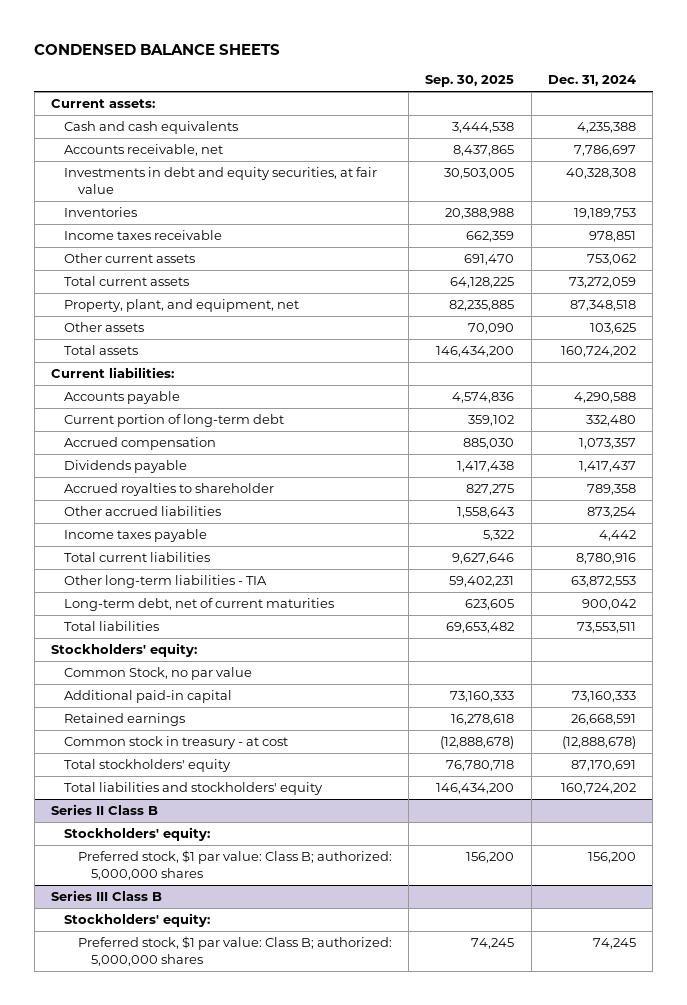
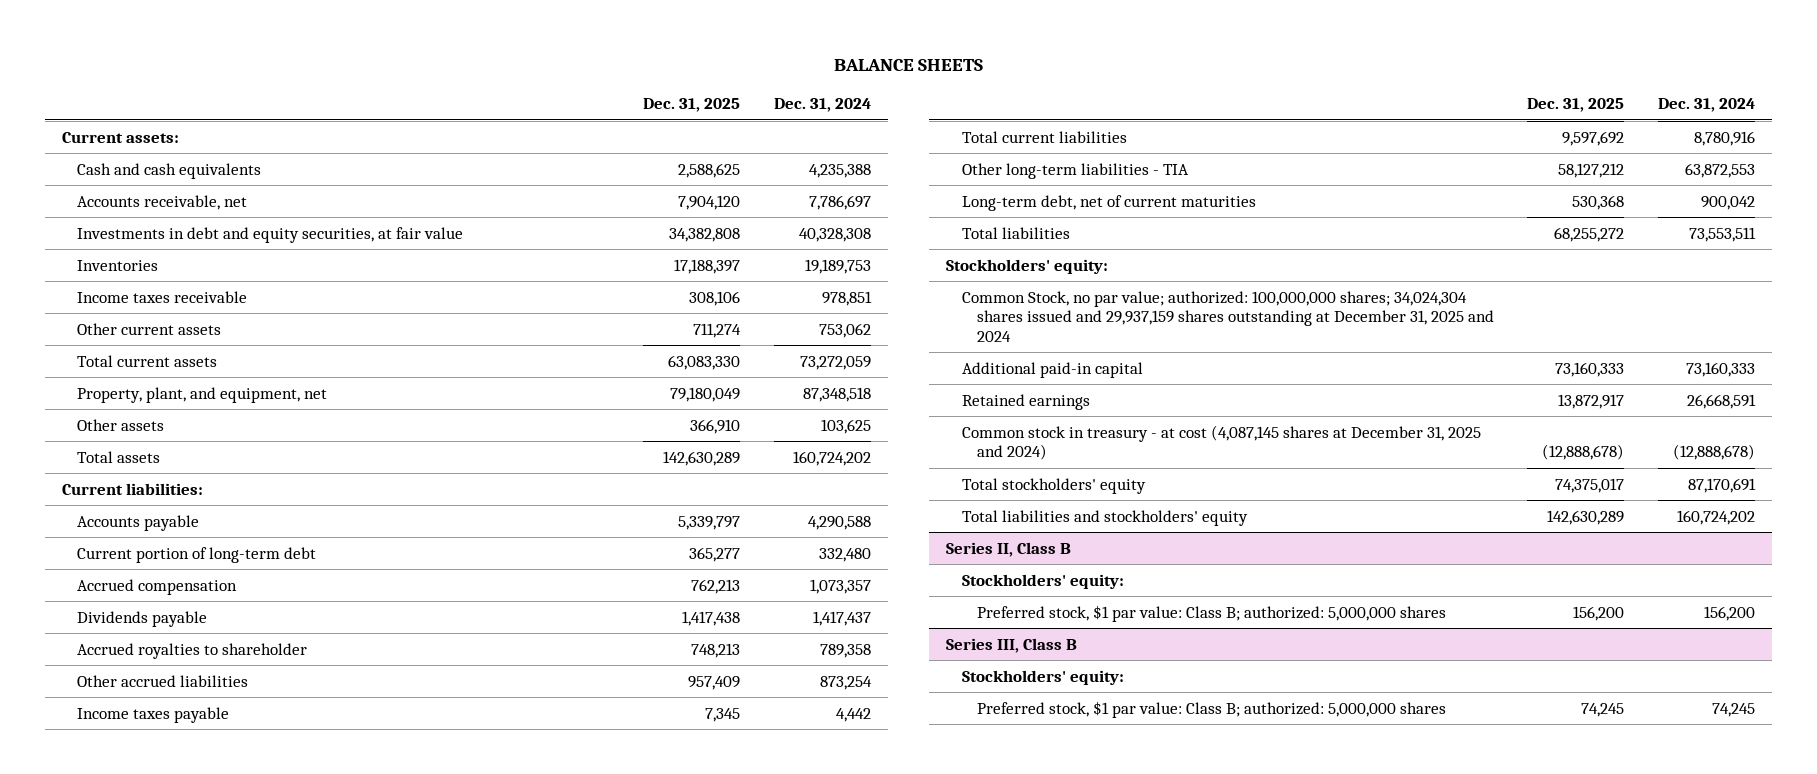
- CONDENSED BALANCE SHEETS
+ BALANCE SHEETS
- | Sep. 30, 2025 | Dec. 31, 2024
+ | Dec. 31, 2025 | Dec. 31, 2024
- Common Stock, no par value
+ Common Stock, no par value; authorized: 100,000,000 shares; 34,024,304 shares issued and 29,937,159 shares outstanding at December 31, 2025 and 2024
- Common stock in treasury - at cost | (12,888,678) | (12,888,678)
+ Common stock in treasury - at cost (4,087,145 shares at December 31, 2025 and 2024) | (12,888,678) | (12,888,678)
- Series II Class B
+ Series II, Class B
- Series III Class B
+ Series III, Class B

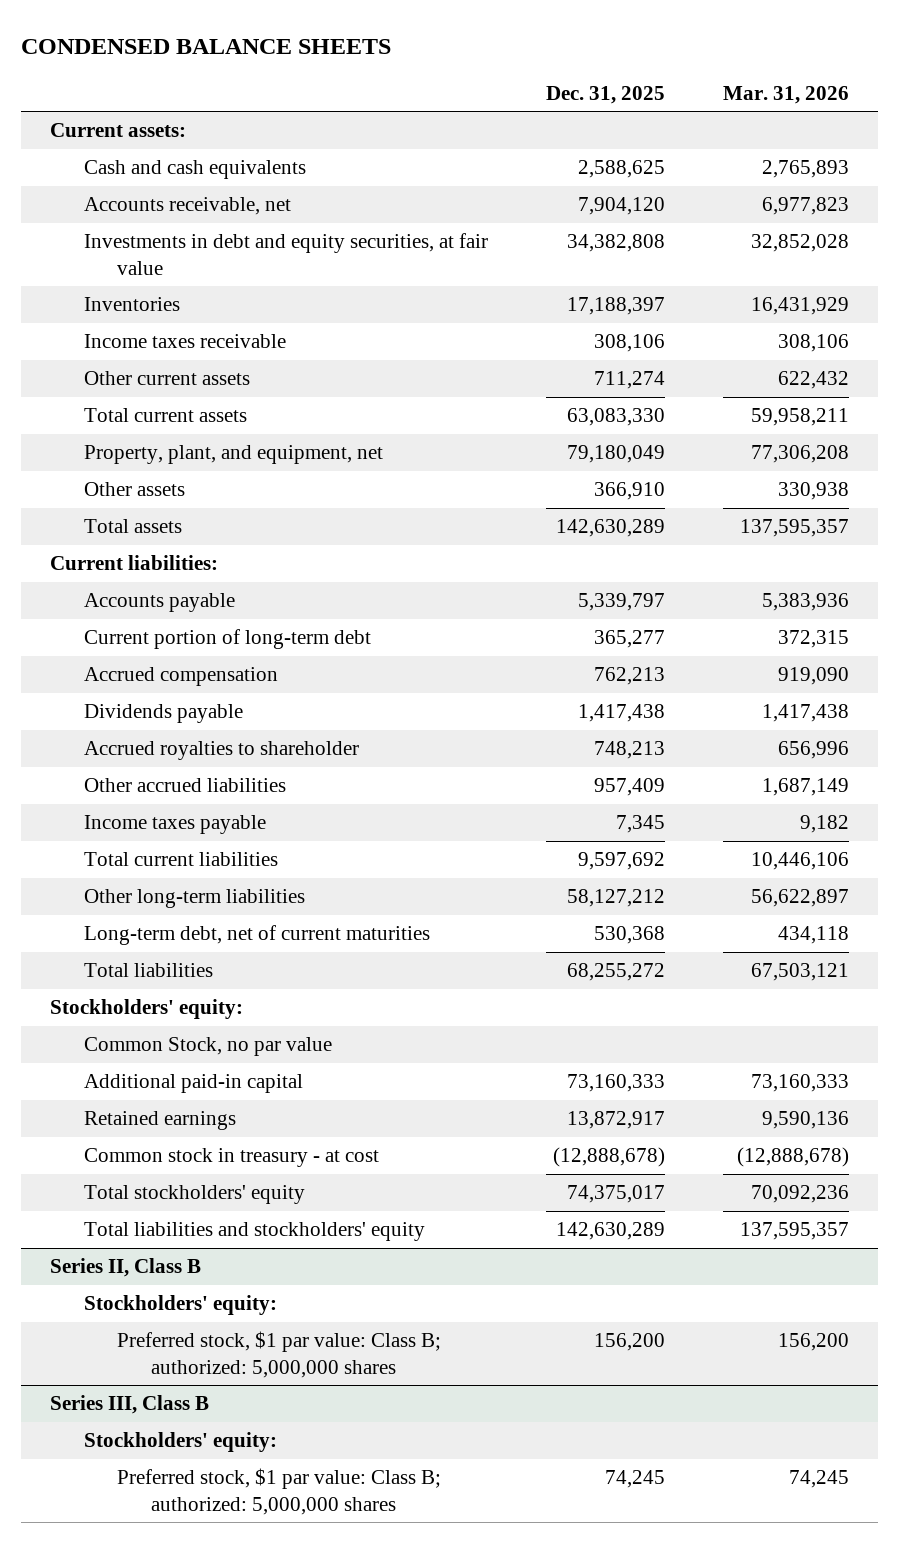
- BALANCE SHEETS
+ CONDENSED BALANCE SHEETS
- | Dec. 31, 2025 | Dec. 31, 2024
+ | Dec. 31, 2025 | Mar. 31, 2026
- Other long-term liabilities - TIA | 58,127,212 | 63,872,553
+ Other long-term liabilities | 58,127,212 | 56,622,897
- Common Stock, no par value; authorized: 100,000,000 shares; 34,024,304 shares issued and 29,937,159 shares outstanding at December 31, 2025 and 2024
+ Common Stock, no par value
- Common stock in treasury - at cost (4,087,145 shares at December 31, 2025 and 2024) | (12,888,678) | (12,888,678)
+ Common stock in treasury - at cost | (12,888,678) | (12,888,678)

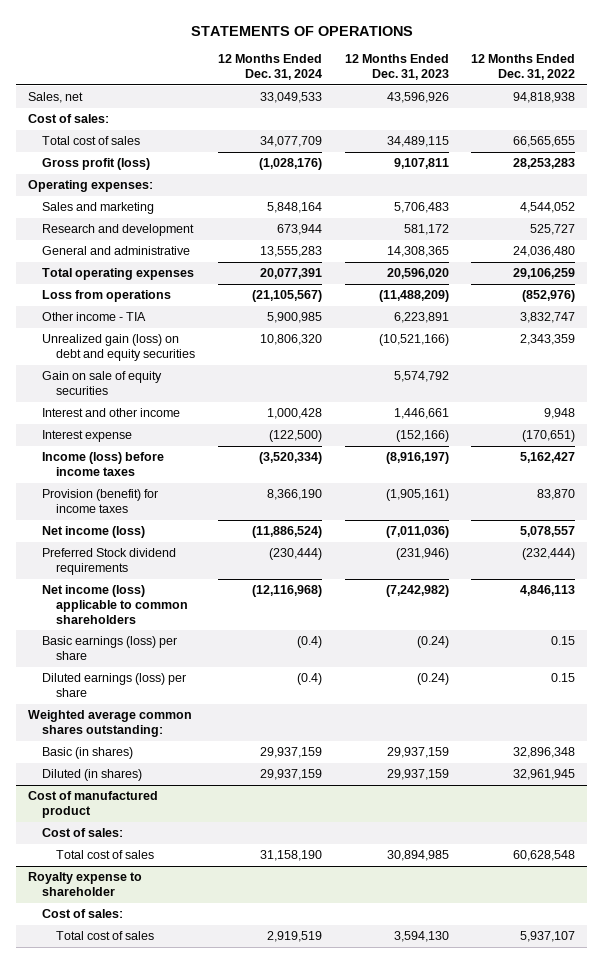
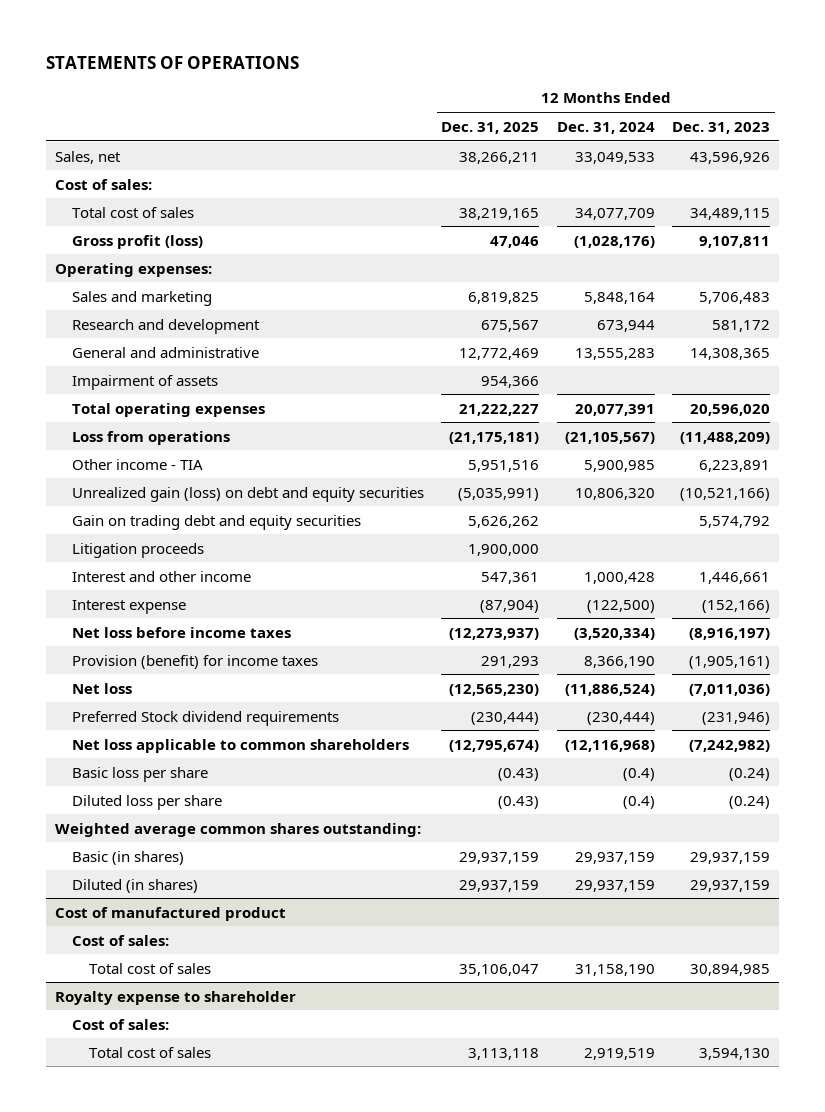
- | 12 Months Ended Dec. 31, 2024 | 12 Months Ended Dec. 31, 2023 | 12 Months Ended Dec. 31, 2022
+ | 12 Months Ended Dec. 31, 2025 | 12 Months Ended Dec. 31, 2024 | 12 Months Ended Dec. 31, 2023
+ Impairment of assets | 954,366 | |
- Gain on sale of equity securities | | 5,574,792 |
+ Gain on trading debt and equity securities | 5,626,262 | | 5,574,792
+ Litigation proceeds | 1,900,000 | |
- Income (loss) before income taxes | (3,520,334) | (8,916,197) | 5,162,427
+ Net loss before income taxes | (12,273,937) | (3,520,334) | (8,916,197)
- Net income (loss) | (11,886,524) | (7,011,036) | 5,078,557
+ Net loss | (12,565,230) | (11,886,524) | (7,011,036)
- Net income (loss) applicable to common shareholders | (12,116,968) | (7,242,982) | 4,846,113
- Basic earnings (loss) per share | (0.4) | (0.24) | 0.15
- Diluted earnings (loss) per share | (0.4) | (0.24) | 0.15
+ Net loss applicable to common shareholders | (12,795,674) | (12,116,968) | (7,242,982)
+ Basic loss per share | (0.43) | (0.4) | (0.24)
+ Diluted loss per share | (0.43) | (0.4) | (0.24)

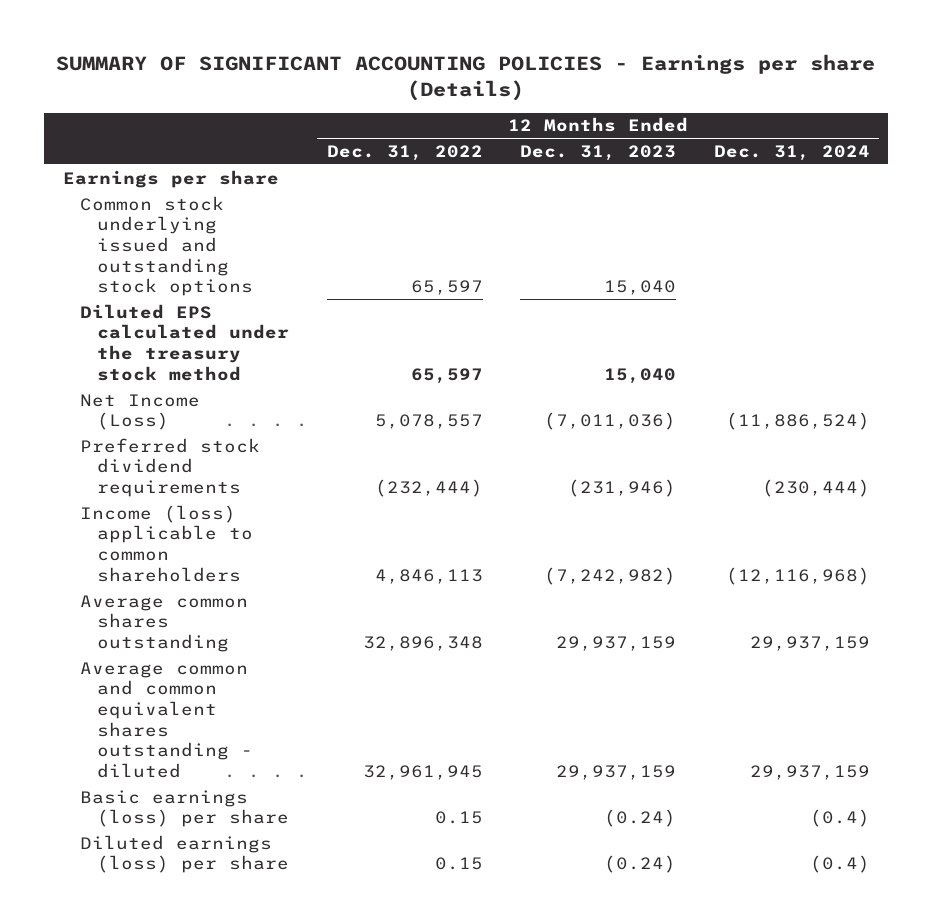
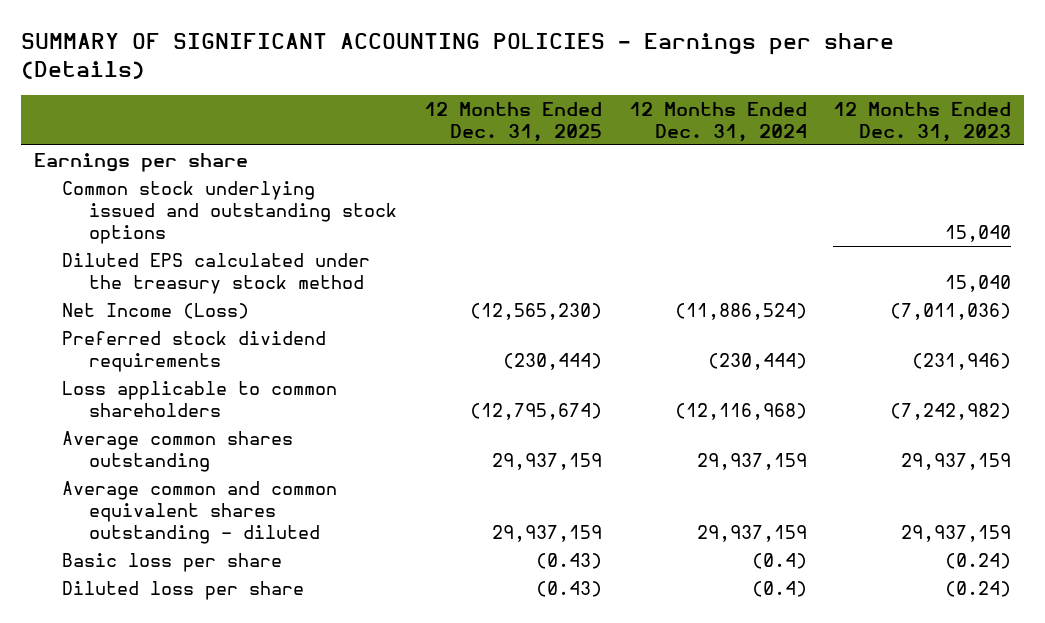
- | 12 Months Ended Dec. 31, 2022 | 12 Months Ended Dec. 31, 2023 | 12 Months Ended Dec. 31, 2024
+ | 12 Months Ended Dec. 31, 2025 | 12 Months Ended Dec. 31, 2024 | 12 Months Ended Dec. 31, 2023
- Income (loss) applicable to common shareholders | 4,846,113 | (7,242,982) | (12,116,968)
+ Loss applicable to common shareholders | (12,795,674) | (12,116,968) | (7,242,982)
- Basic earnings (loss) per share | 0.15 | (0.24) | (0.4)
- Diluted earnings (loss) per share | 0.15 | (0.24) | (0.4)
+ Basic loss per share | (0.43) | (0.4) | (0.24)
+ Diluted loss per share | (0.43) | (0.4) | (0.24)

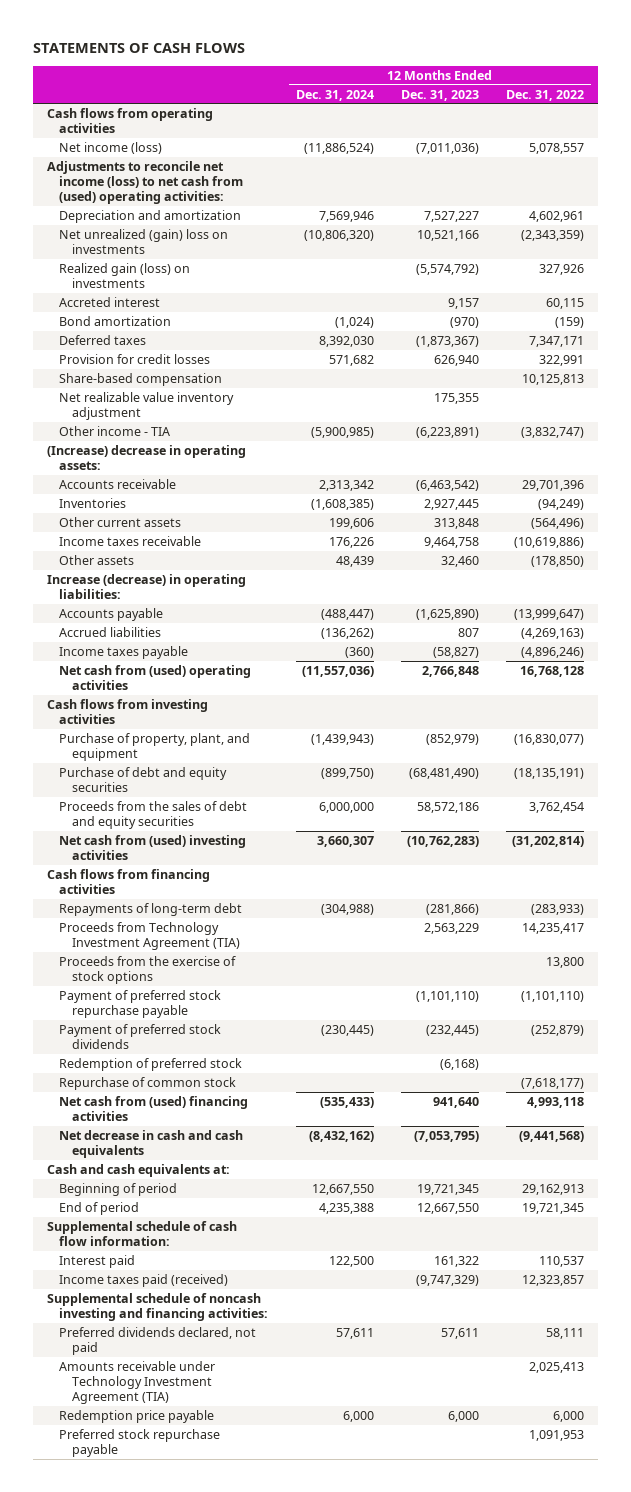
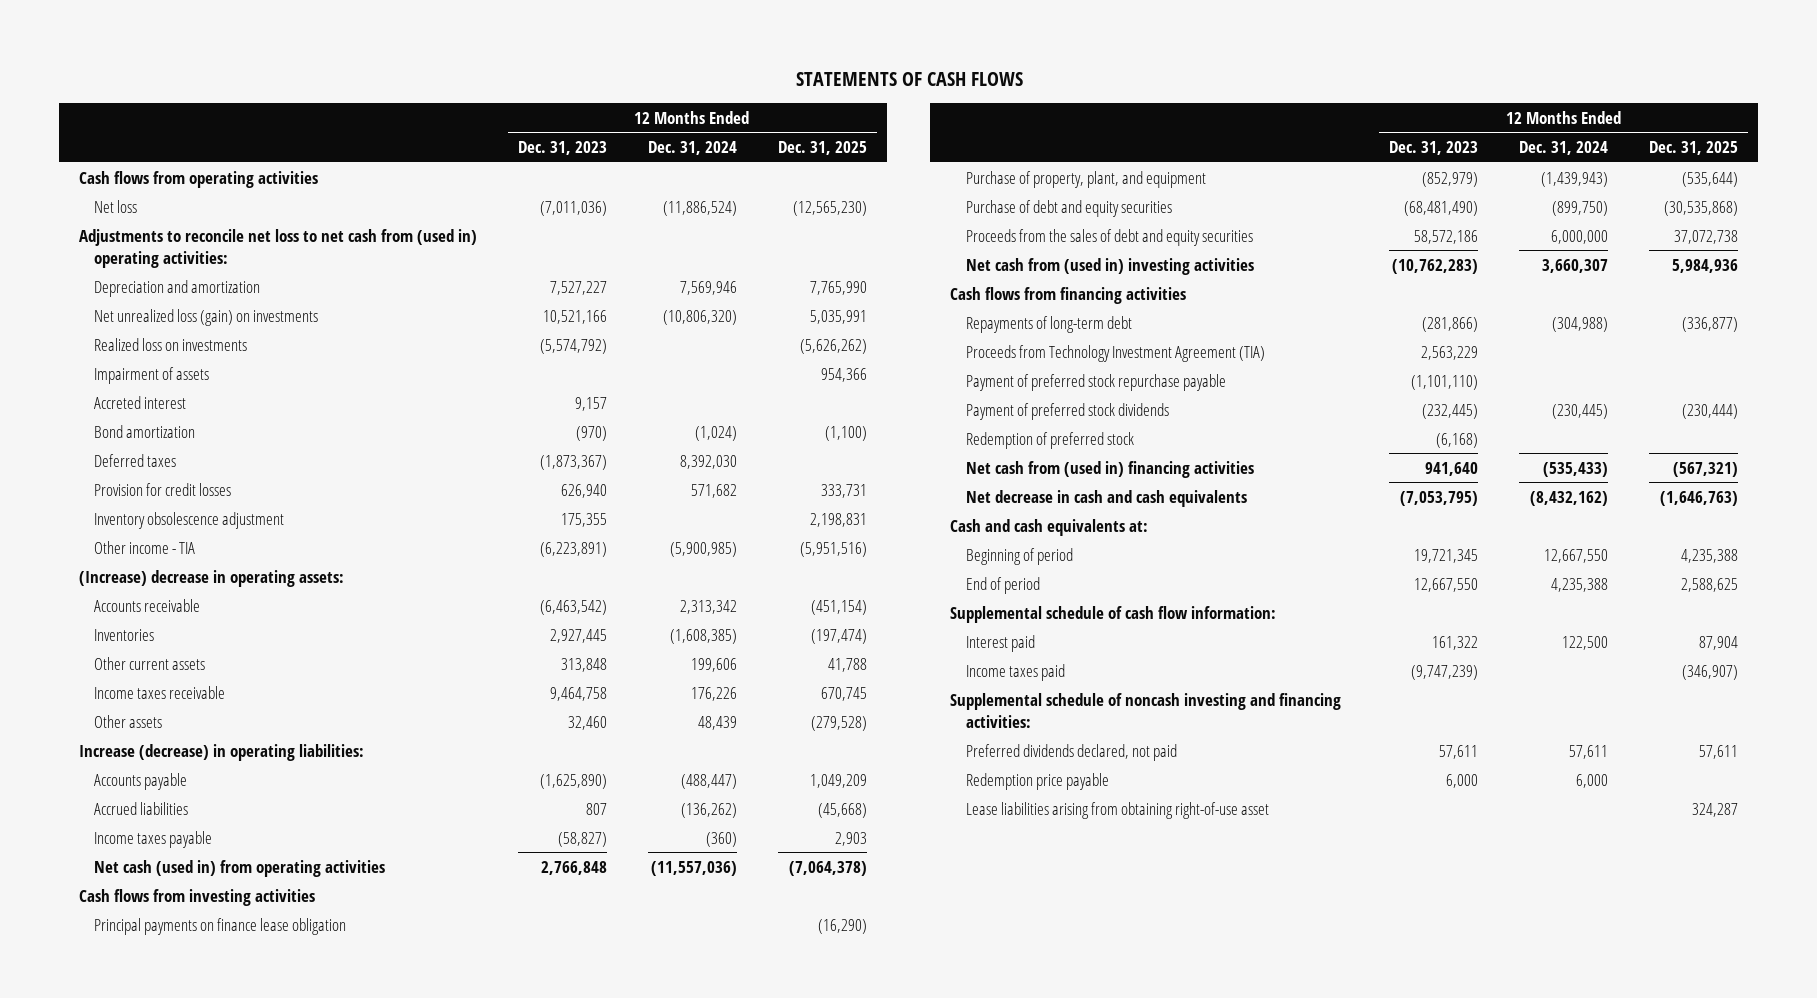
- | 12 Months Ended Dec. 31, 2024 | 12 Months Ended Dec. 31, 2023 | 12 Months Ended Dec. 31, 2022
+ | 12 Months Ended Dec. 31, 2023 | 12 Months Ended Dec. 31, 2024 | 12 Months Ended Dec. 31, 2025
- Net income (loss) | (11,886,524) | (7,011,036) | 5,078,557
- Adjustments to reconcile net income (loss) to net cash from (used) operating activities:
+ Net loss | (7,011,036) | (11,886,524) | (12,565,230)
+ Adjustments to reconcile net loss to net cash from (used in) operating activities:
- Net unrealized (gain) loss on investments | (10,806,320) | 10,521,166 | (2,343,359)
- Realized gain (loss) on investments | | (5,574,792) | 327,926
+ Net unrealized loss (gain) on investments | 10,521,166 | (10,806,320) | 5,035,991
+ Realized loss on investments | (5,574,792) | | (5,626,262)
+ Impairment of assets | | | 954,366
- Share-based compensation | | | 10,125,813
- Net realizable value inventory adjustment | | 175,355 |
+ Inventory obsolescence adjustment | 175,355 | | 2,198,831
- Net cash from (used) operating activities | (11,557,036) | 2,766,848 | 16,768,128
+ Net cash (used in) from operating activities | 2,766,848 | (11,557,036) | (7,064,378)
+ Principal payments on finance lease obligation | | | (16,290)
- Net cash from (used) investing activities | 3,660,307 | (10,762,283) | (31,202,814)
+ Net cash from (used in) investing activities | (10,762,283) | 3,660,307 | 5,984,936
- Proceeds from the exercise of stock options | | | 13,800
- Repurchase of common stock | | | (7,618,177)
- Net cash from (used) financing activities | (535,433) | 941,640 | 4,993,118
+ Net cash from (used in) financing activities | 941,640 | (535,433) | (567,321)
- Income taxes paid (received) | | (9,747,329) | 12,323,857
+ Income taxes paid | (9,747,239) | | (346,907)
- Amounts receivable under Technology Investment Agreement (TIA) | | | 2,025,413
- Preferred stock repurchase payable | | | 1,091,953
+ Lease liabilities arising from obtaining right-of-use asset | | | 324,287

